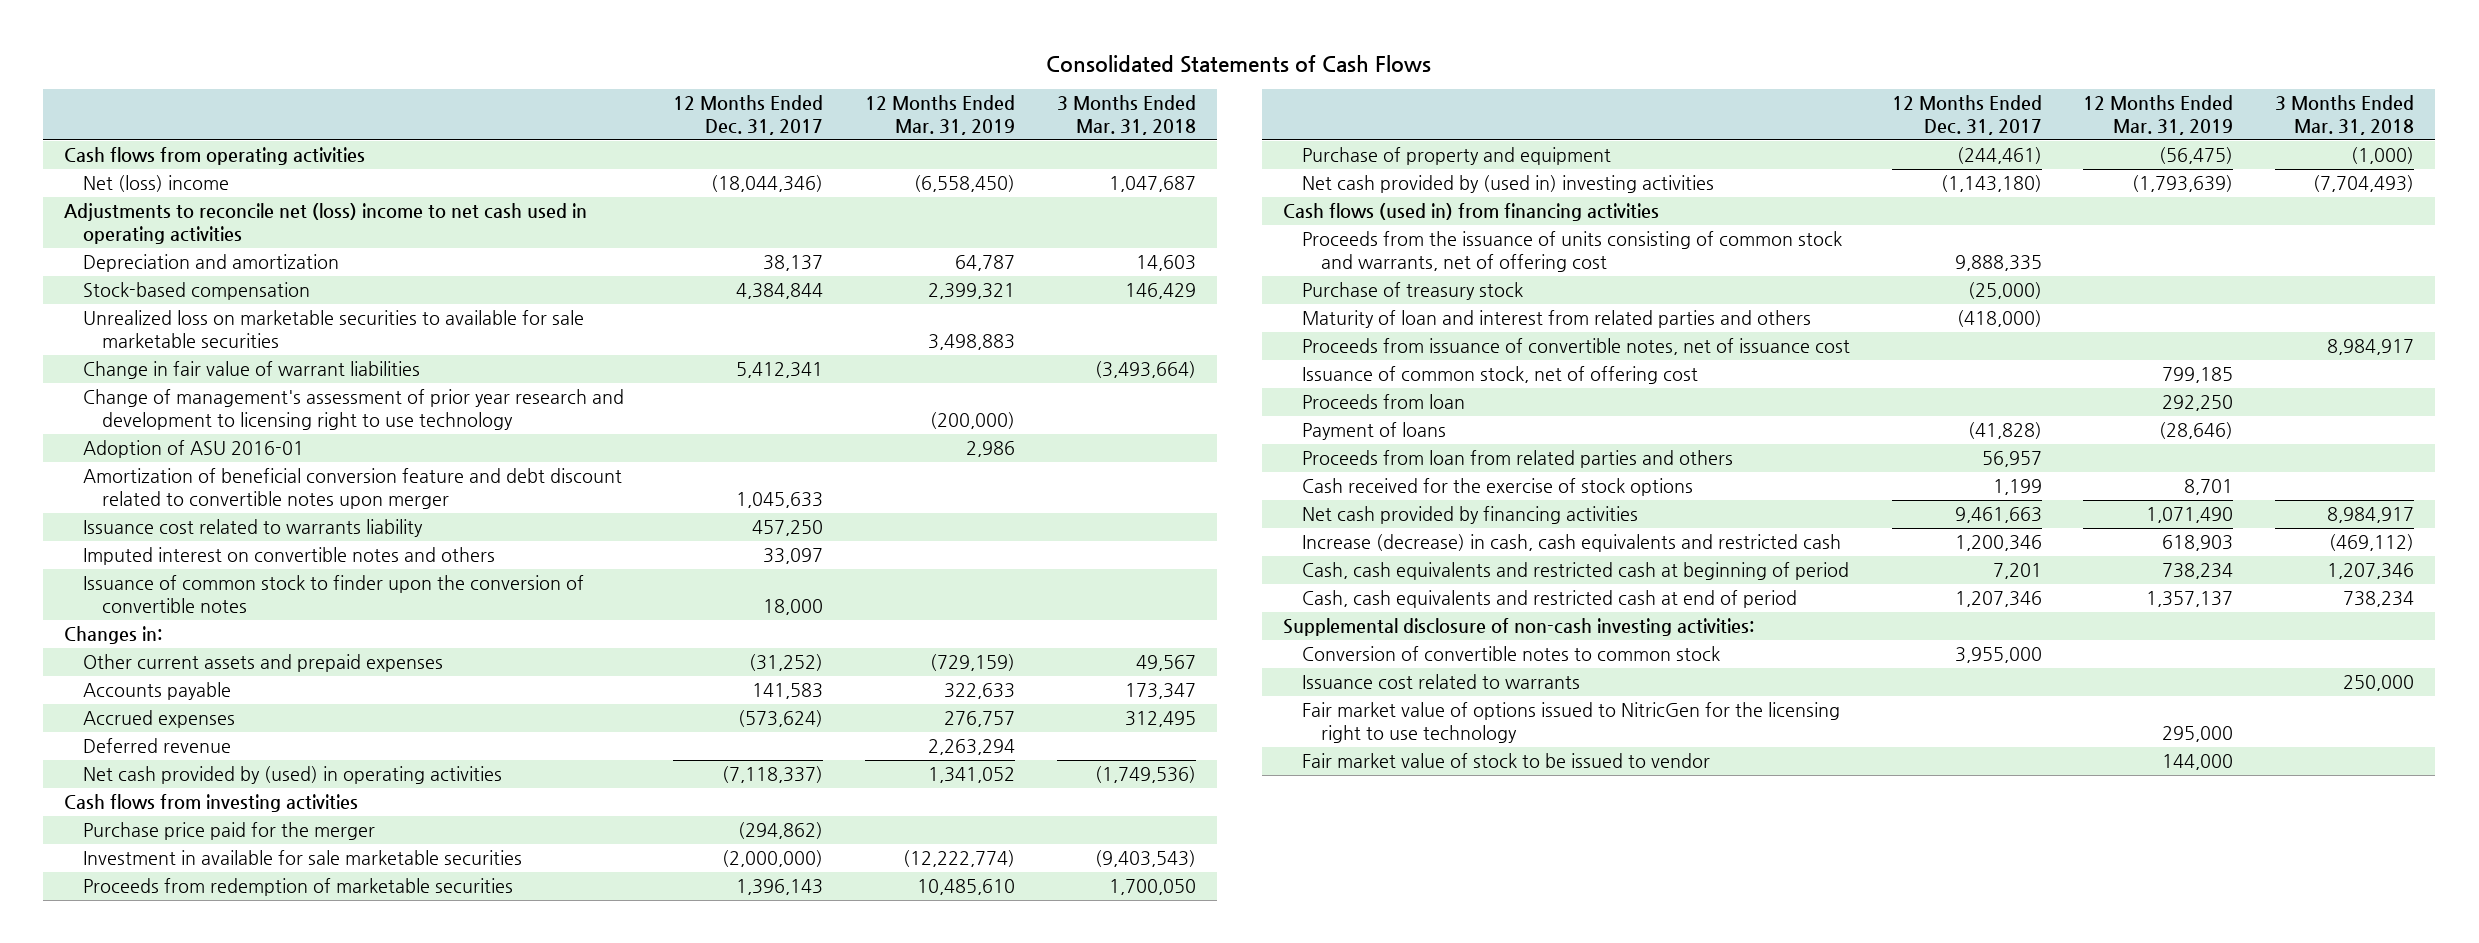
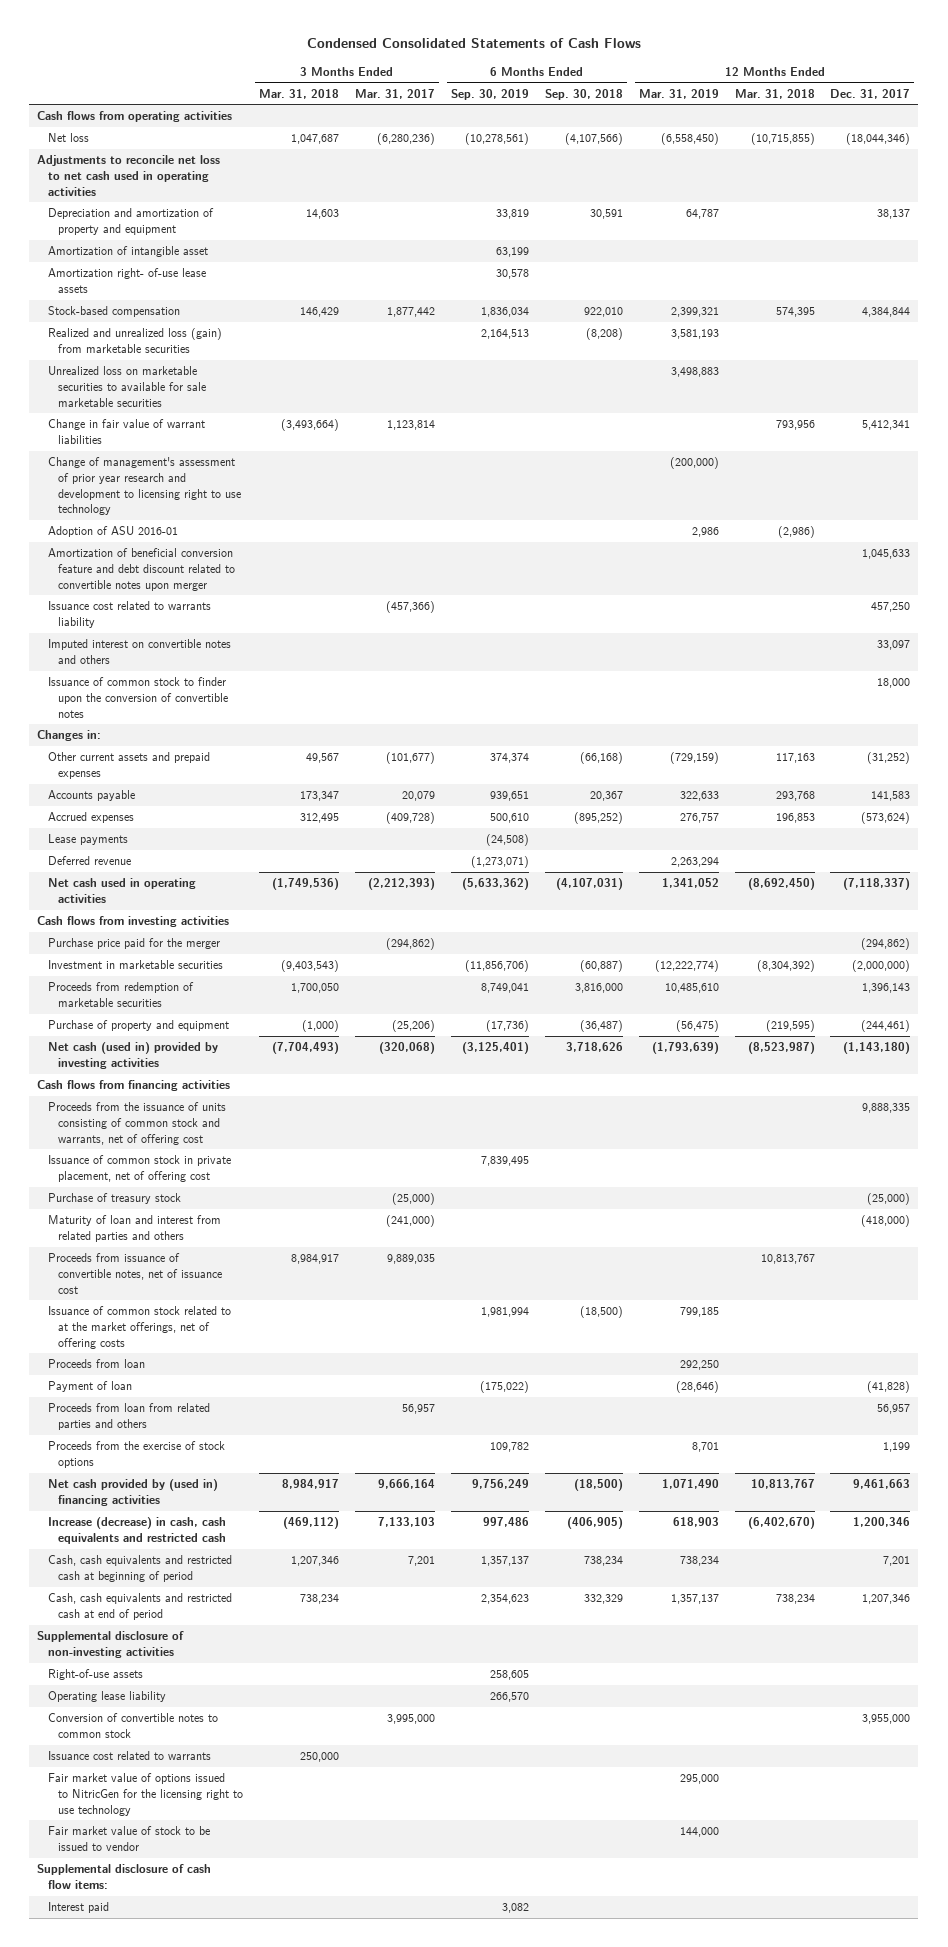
- Consolidated Statements of Cash Flows
+ Condensed Consolidated Statements of Cash Flows
- | 12 Months Ended Dec. 31, 2017 | 12 Months Ended Mar. 31, 2019 | 3 Months Ended Mar. 31, 2018
+ | 3 Months Ended Mar. 31, 2018 | 3 Months Ended Mar. 31, 2017 | 6 Months Ended Sep. 30, 2019 | 6 Months Ended Sep. 30, 2018 | 12 Months Ended Mar. 31, 2019 | 12 Months Ended Mar. 31, 2018 | 12 Months Ended Dec. 31, 2017
- Net (loss) income | (18,044,346) | (6,558,450) | 1,047,687
- Adjustments to reconcile net (loss) income to net cash used in operating activities
- Depreciation and amortization | 38,137 | 64,787 | 14,603
+ Net loss | 1,047,687 | (6,280,236) | (10,278,561) | (4,107,566) | (6,558,450) | (10,715,855) | (18,044,346)
+ Adjustments to reconcile net loss to net cash used in operating activities
+ Depreciation and amortization of property and equipment | 14,603 | | 33,819 | 30,591 | 64,787 | | 38,137
+ Amortization of intangible asset | | | 63,199 | | | |
+ Amortization right- of-use lease assets | | | 30,578 | | | |
+ Realized and unrealized loss (gain) from marketable securities | | | 2,164,513 | (8,208) | 3,581,193 | |
+ Lease payments | | | (24,508) | | | |
- Net cash provided by (used) in operating activities | (7,118,337) | 1,341,052 | (1,749,536)
+ Net cash used in operating activities | (1,749,536) | (2,212,393) | (5,633,362) | (4,107,031) | 1,341,052 | (8,692,450) | (7,118,337)
- Investment in available for sale marketable securities | (2,000,000) | (12,222,774) | (9,403,543)
+ Investment in marketable securities | (9,403,543) | | (11,856,706) | (60,887) | (12,222,774) | (8,304,392) | (2,000,000)
- Net cash provided by (used in) investing activities | (1,143,180) | (1,793,639) | (7,704,493)
- Cash flows (used in) from financing activities
+ Net cash (used in) provided by investing activities | (7,704,493) | (320,068) | (3,125,401) | 3,718,626 | (1,793,639) | (8,523,987) | (1,143,180)
+ Cash flows from financing activities
+ Issuance of common stock in private placement, net of offering cost | | | 7,839,495 | | | |
- Issuance of common stock, net of offering cost | | 799,185 |
+ Issuance of common stock related to at the market offerings, net of offering costs | | | 1,981,994 | (18,500) | 799,185 | |
- Payment of loans | (41,828) | (28,646) |
+ Payment of loan | | | (175,022) | | (28,646) | | (41,828)
- Cash received for the exercise of stock options | 1,199 | 8,701 |
- Net cash provided by financing activities | 9,461,663 | 1,071,490 | 8,984,917
+ Proceeds from the exercise of stock options | | | 109,782 | | 8,701 | | 1,199
+ Net cash provided by (used in) financing activities | 8,984,917 | 9,666,164 | 9,756,249 | (18,500) | 1,071,490 | 10,813,767 | 9,461,663
- Supplemental disclosure of non-cash investing activities:
+ Supplemental disclosure of non-investing activities
+ Right-of-use assets | | | 258,605 | | | |
+ Operating lease liability | | | 266,570 | | | |
+ Supplemental disclosure of cash flow items:
+ Interest paid | | | 3,082 | | | |

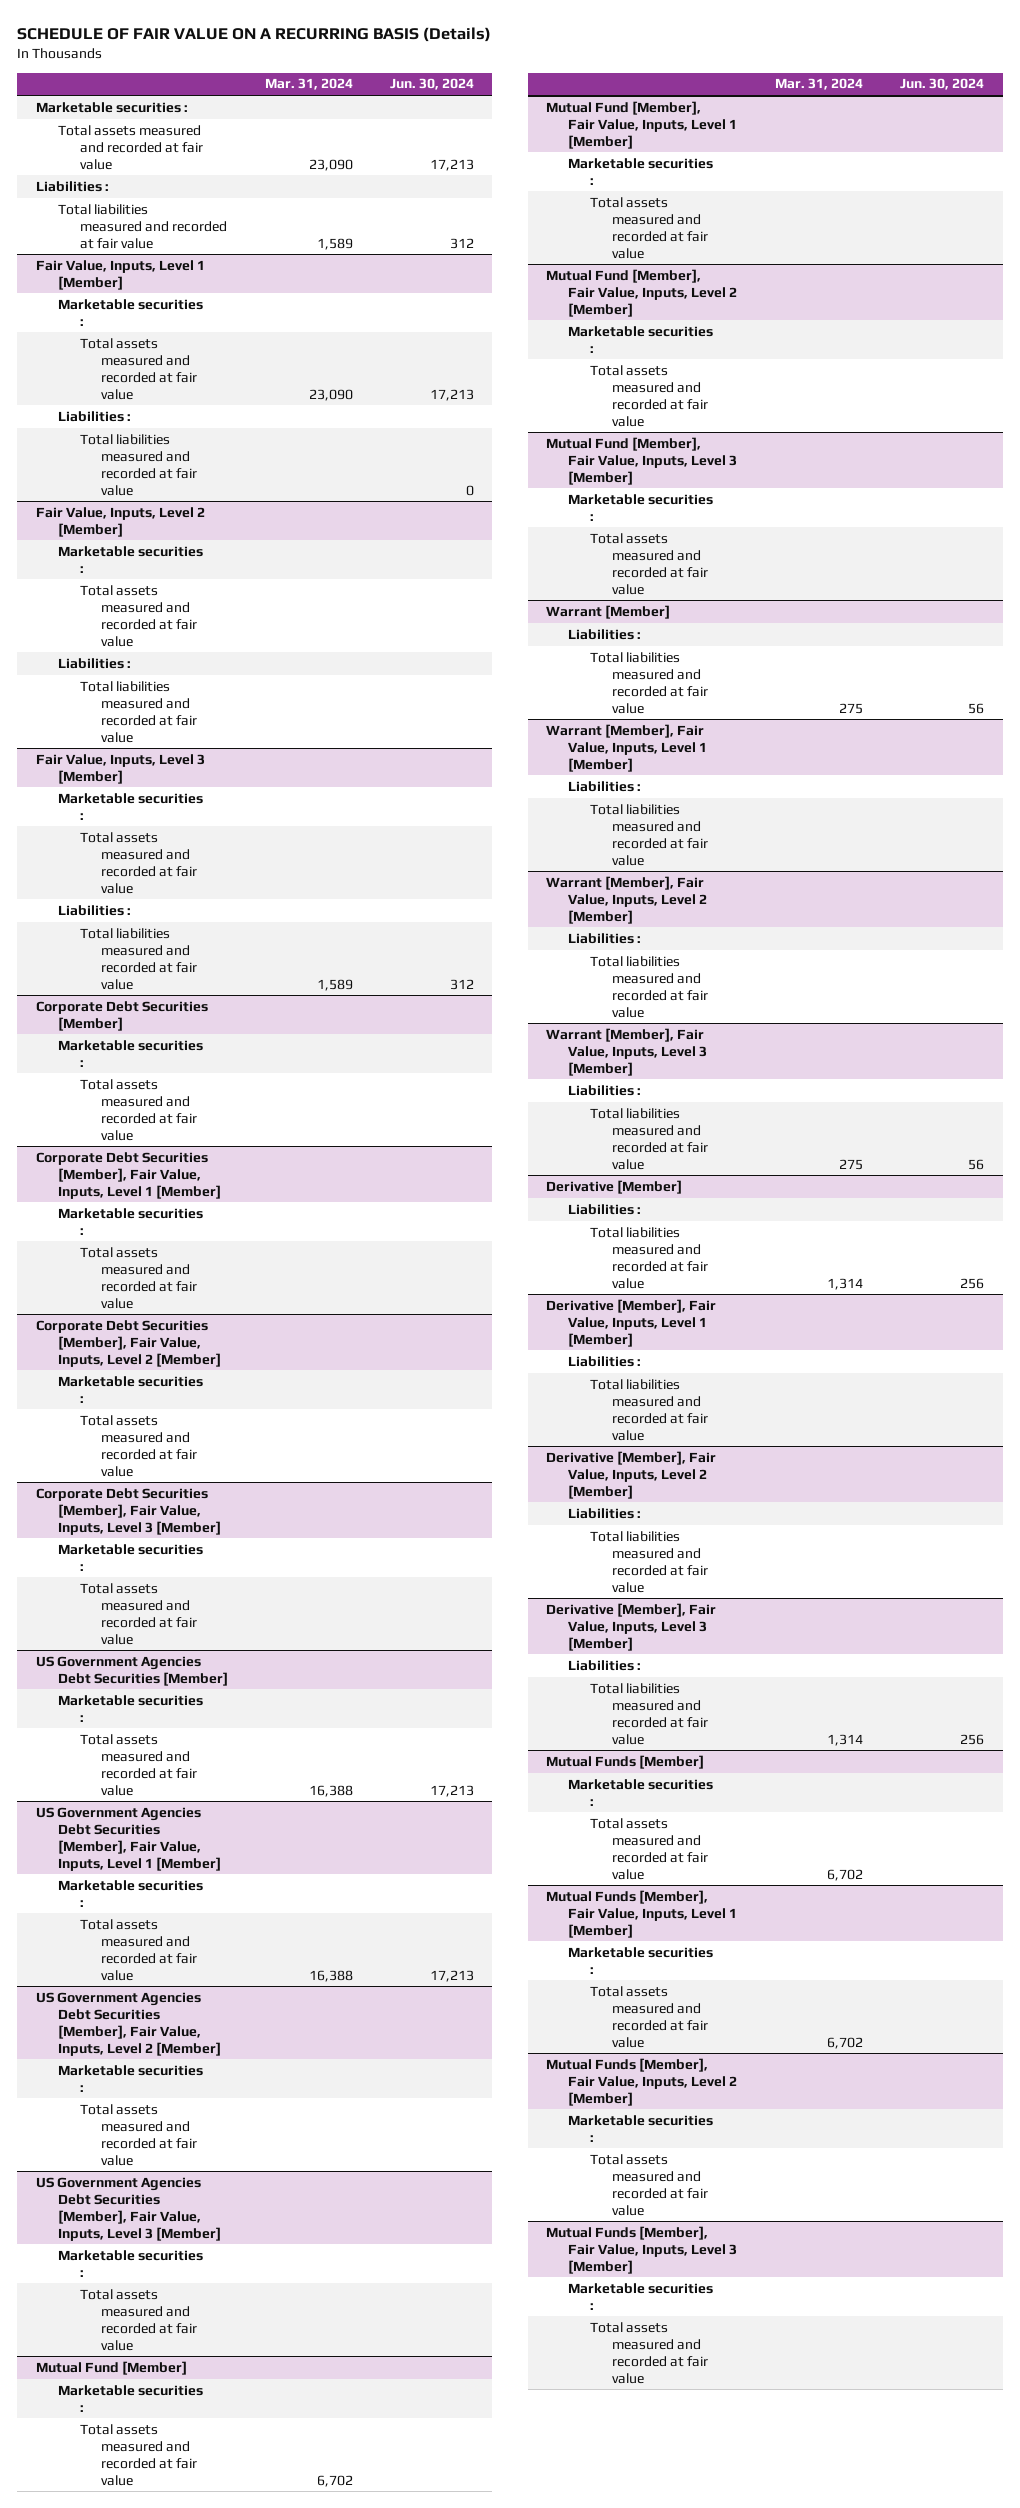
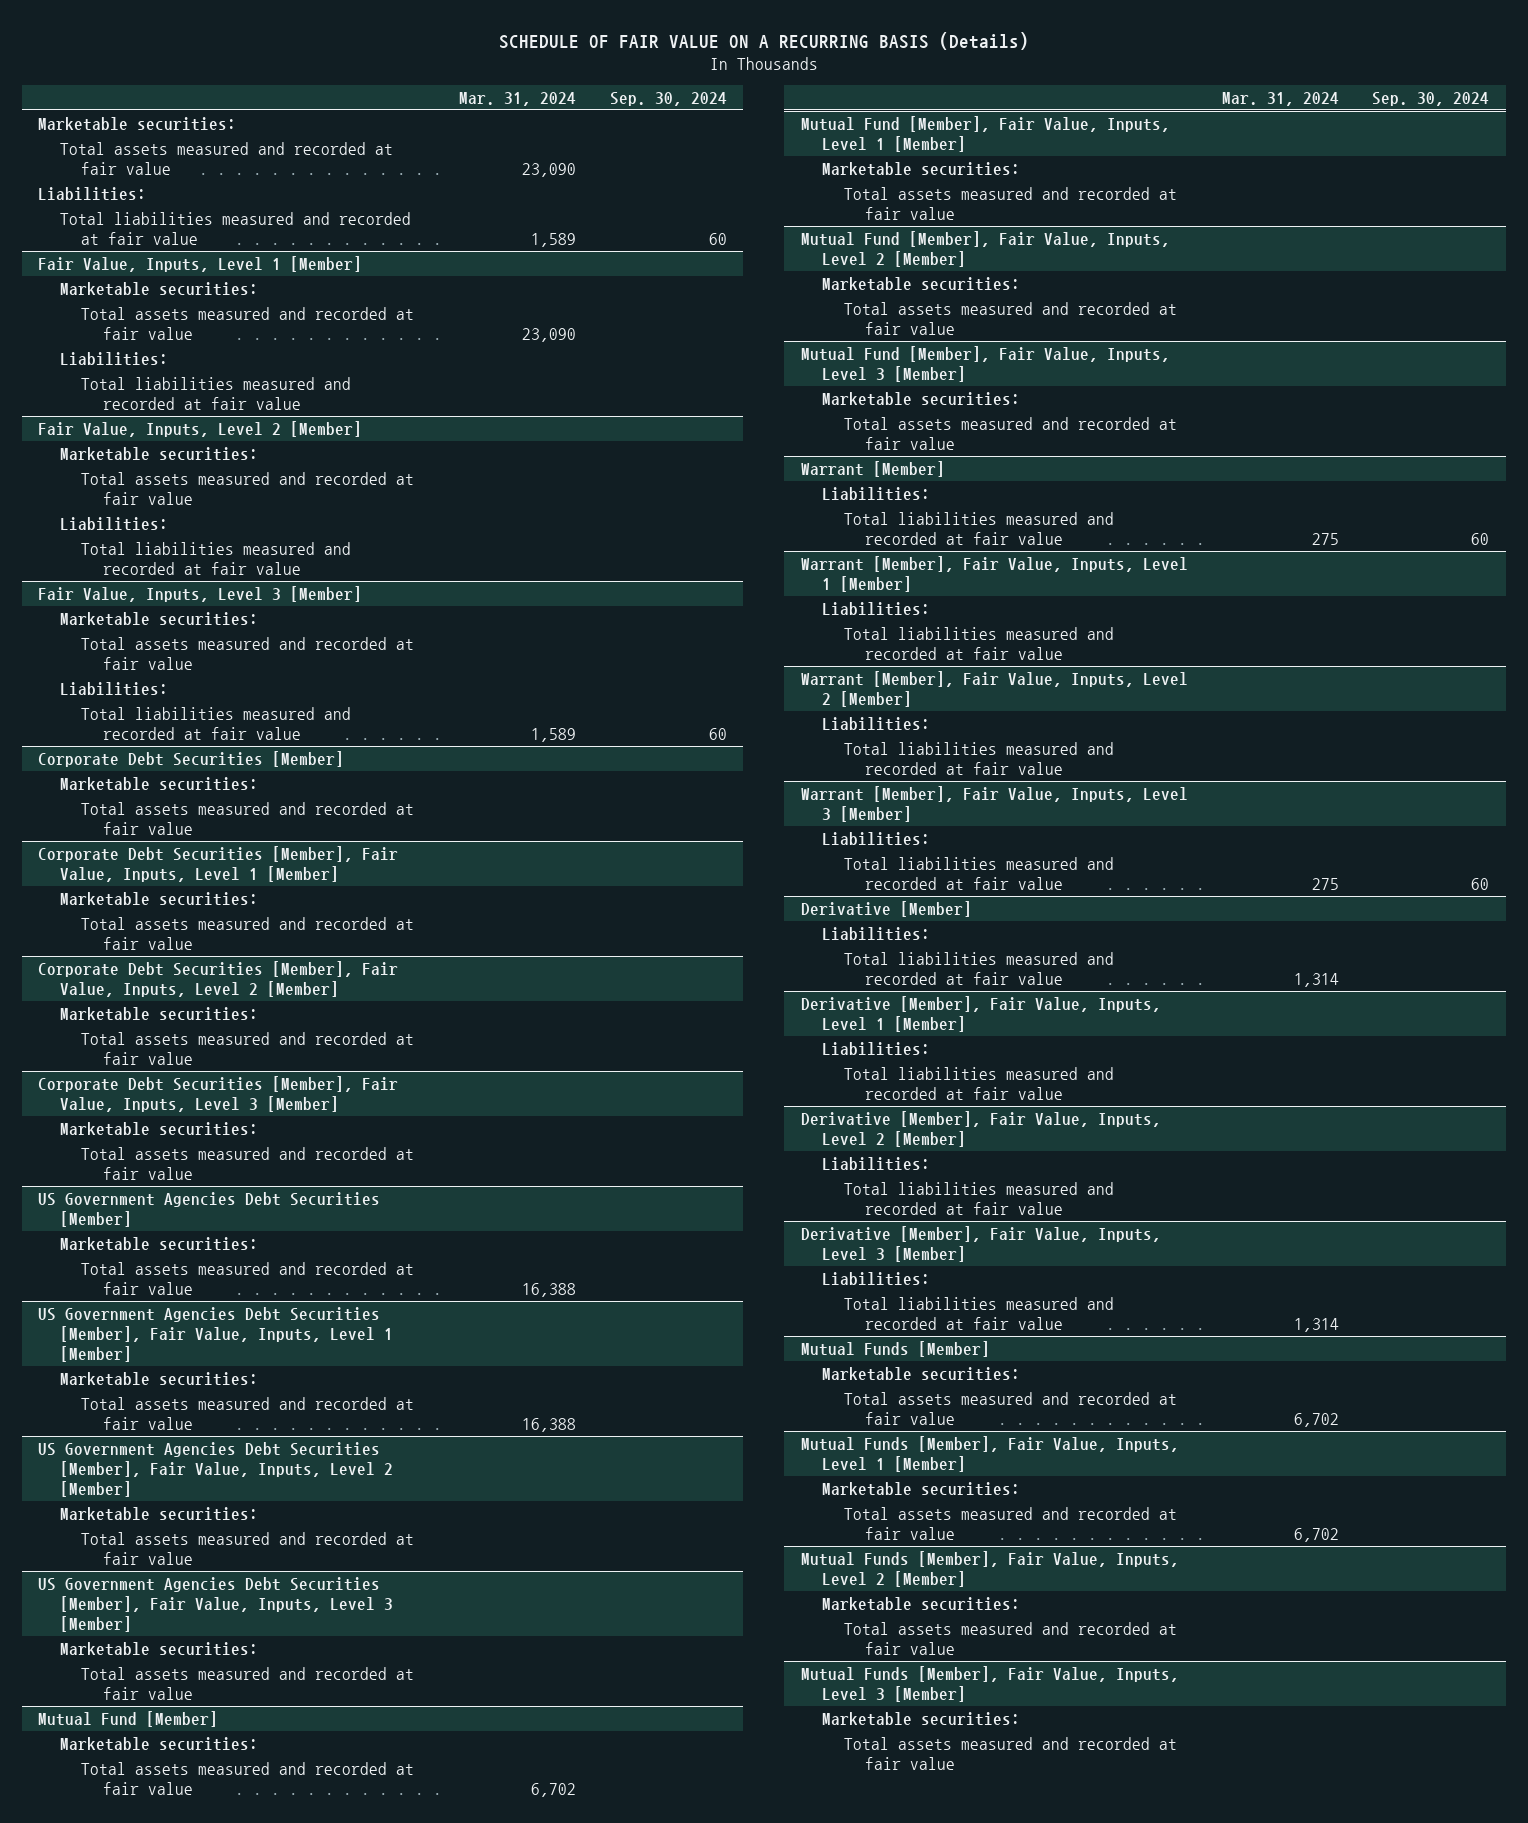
- | Mar. 31, 2024 | Jun. 30, 2024
+ | Mar. 31, 2024 | Sep. 30, 2024
- Marketable securities :
+ Marketable securities:
- Liabilities :
+ Liabilities:
@ Fair Value, Inputs, Level 1 [Member]
- Marketable securities :
+ Marketable securities:
- Liabilities :
+ Liabilities:
@ Fair Value, Inputs, Level 2 [Member]
- Marketable securities :
+ Marketable securities:
- Liabilities :
+ Liabilities:
@ Fair Value, Inputs, Level 3 [Member]
- Marketable securities :
+ Marketable securities:
- Liabilities :
+ Liabilities:
@ Corporate Debt Securities [Member]
- Marketable securities :
+ Marketable securities:
@ Corporate Debt Securities [Member], Fair Value, Inputs, Level 1 [Member]
- Marketable securities :
+ Marketable securities:
@ Corporate Debt Securities [Member], Fair Value, Inputs, Level 2 [Member]
- Marketable securities :
+ Marketable securities:
@ Corporate Debt Securities [Member], Fair Value, Inputs, Level 3 [Member]
- Marketable securities :
+ Marketable securities:
@ US Government Agencies Debt Securities [Member]
- Marketable securities :
+ Marketable securities:
@ US Government Agencies Debt Securities [Member], Fair Value, Inputs, Level 1 [Member]
- Marketable securities :
+ Marketable securities:
@ US Government Agencies Debt Securities [Member], Fair Value, Inputs, Level 2 [Member]
- Marketable securities :
+ Marketable securities:
@ US Government Agencies Debt Securities [Member], Fair Value, Inputs, Level 3 [Member]
- Marketable securities :
+ Marketable securities:
@ Mutual Fund [Member]
- Marketable securities :
+ Marketable securities:
@ Mutual Fund [Member], Fair Value, Inputs, Level 1 [Member]
- Marketable securities :
+ Marketable securities:
@ Mutual Fund [Member], Fair Value, Inputs, Level 2 [Member]
- Marketable securities :
+ Marketable securities:
@ Mutual Fund [Member], Fair Value, Inputs, Level 3 [Member]
- Marketable securities :
+ Marketable securities:
@ Warrant [Member]
- Liabilities :
+ Liabilities:
@ Warrant [Member], Fair Value, Inputs, Level 1 [Member]
- Liabilities :
+ Liabilities:
@ Warrant [Member], Fair Value, Inputs, Level 2 [Member]
- Liabilities :
+ Liabilities:
@ Warrant [Member], Fair Value, Inputs, Level 3 [Member]
- Liabilities :
+ Liabilities:
@ Derivative [Member]
- Liabilities :
+ Liabilities:
@ Derivative [Member], Fair Value, Inputs, Level 1 [Member]
- Liabilities :
+ Liabilities:
@ Derivative [Member], Fair Value, Inputs, Level 2 [Member]
- Liabilities :
+ Liabilities:
@ Derivative [Member], Fair Value, Inputs, Level 3 [Member]
- Liabilities :
+ Liabilities:
@ Mutual Funds [Member]
- Marketable securities :
+ Marketable securities:
@ Mutual Funds [Member], Fair Value, Inputs, Level 1 [Member]
- Marketable securities :
+ Marketable securities:
@ Mutual Funds [Member], Fair Value, Inputs, Level 2 [Member]
- Marketable securities :
+ Marketable securities:
@ Mutual Funds [Member], Fair Value, Inputs, Level 3 [Member]
- Marketable securities :
+ Marketable securities:

